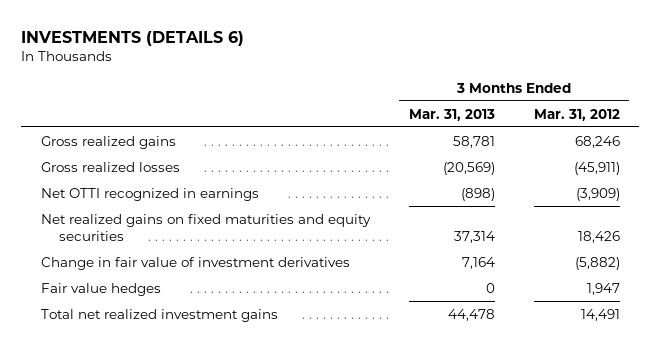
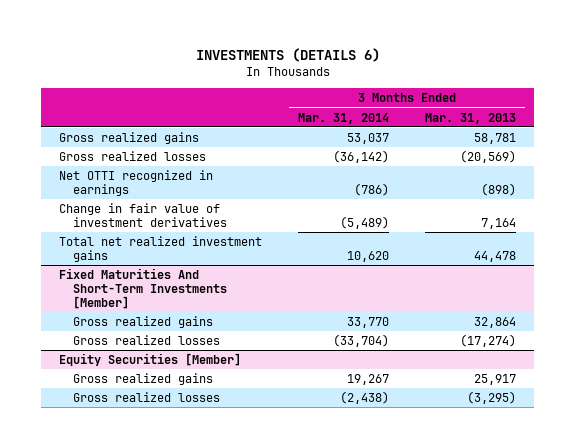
- | 3 Months Ended Mar. 31, 2013 | 3 Months Ended Mar. 31, 2012
+ | 3 Months Ended Mar. 31, 2014 | 3 Months Ended Mar. 31, 2013
- Net realized gains on fixed maturities and equity securities | 37,314 | 18,426
- Fair value hedges | 0 | 1,947
+ Fixed Maturities And Short-Term Investments [Member]
+ Gross realized gains | 33,770 | 32,864
+ Gross realized losses | (33,704) | (17,274)
+ Equity Securities [Member]
+ Gross realized gains | 19,267 | 25,917
+ Gross realized losses | (2,438) | (3,295)

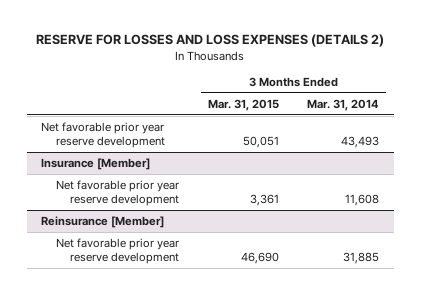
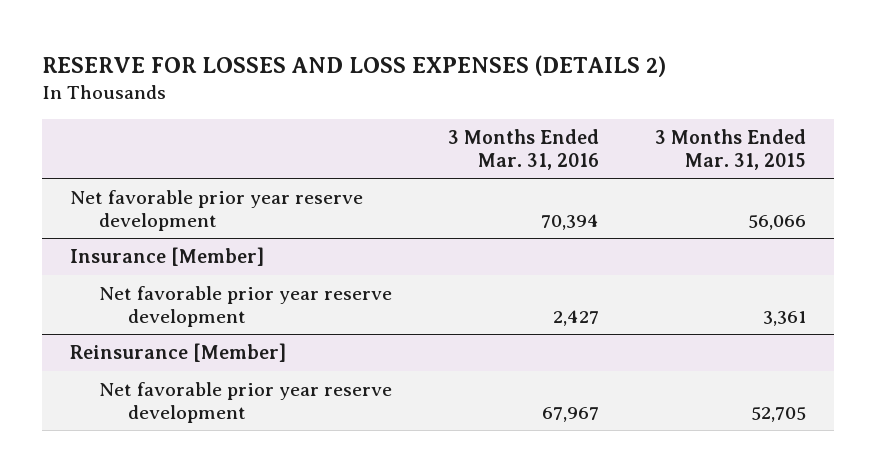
- | 3 Months Ended Mar. 31, 2015 | 3 Months Ended Mar. 31, 2014
+ | 3 Months Ended Mar. 31, 2016 | 3 Months Ended Mar. 31, 2015
- Net favorable prior year reserve development | 50,051 | 43,493
+ Net favorable prior year reserve development | 70,394 | 56,066
@ Reinsurance [Member]
- Net favorable prior year reserve development | 46,690 | 31,885
+ Net favorable prior year reserve development | 67,967 | 52,705

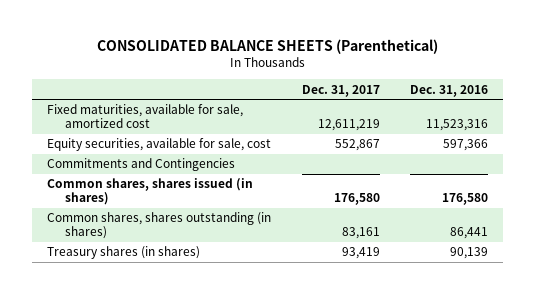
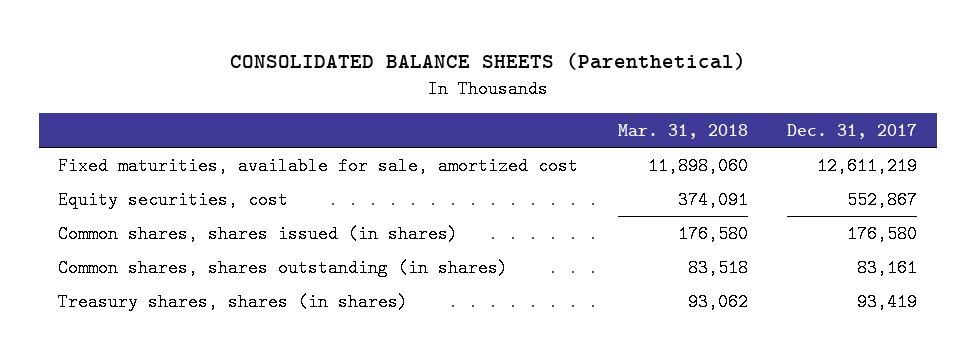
- | Dec. 31, 2017 | Dec. 31, 2016
+ | Mar. 31, 2018 | Dec. 31, 2017
- Equity securities, available for sale, cost | 552,867 | 597,366
- Commitments and Contingencies
+ Equity securities, cost | 374,091 | 552,867
- Treasury shares (in shares) | 93,419 | 90,139
+ Treasury shares, shares (in shares) | 93,062 | 93,419

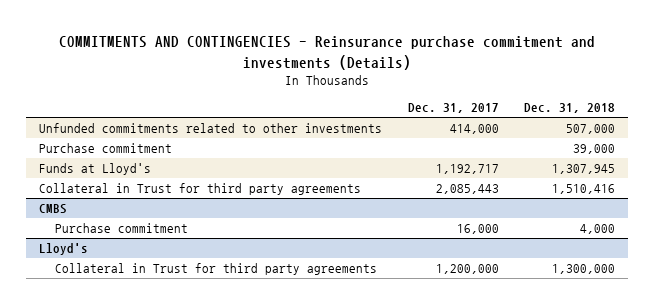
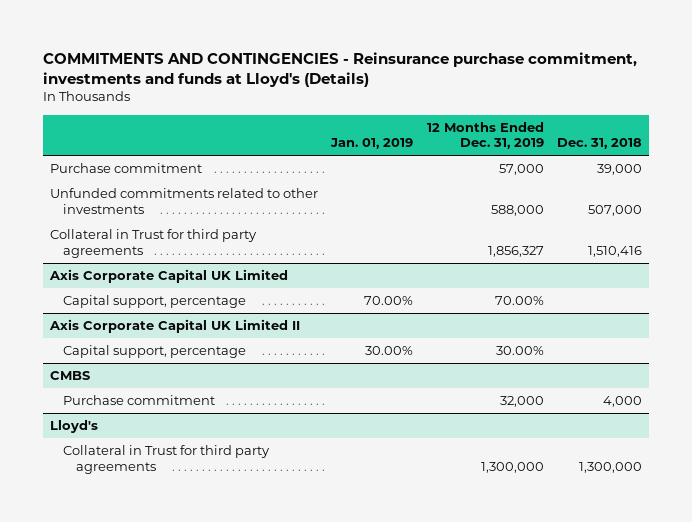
- COMMITMENTS AND CONTINGENCIES - Reinsurance purchase commitment and investments (Details)
+ COMMITMENTS AND CONTINGENCIES - Reinsurance purchase commitment, investments and funds at Lloyd's (Details)
- | Dec. 31, 2017 | Dec. 31, 2018
+ | Jan. 01, 2019 | 12 Months Ended Dec. 31, 2019 | Dec. 31, 2018
- Funds at Lloyd's | 1,192,717 | 1,307,945
moved down: Unfunded commitments related to other investments | | 588,000 | 507,000
+ Axis Corporate Capital UK Limited
+ Capital support, percentage | 70.00% | 70.00% |
+ Axis Corporate Capital UK Limited II
+ Capital support, percentage | 30.00% | 30.00% |

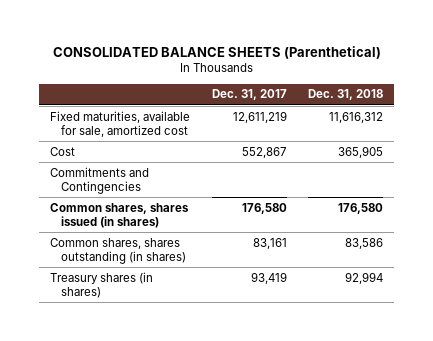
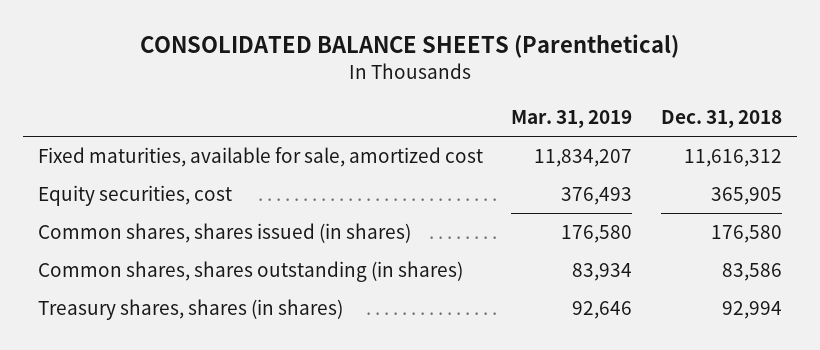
- | Dec. 31, 2017 | Dec. 31, 2018
+ | Mar. 31, 2019 | Dec. 31, 2018
- Cost | 552,867 | 365,905
- Commitments and Contingencies
+ Equity securities, cost | 376,493 | 365,905
- Treasury shares (in shares) | 93,419 | 92,994
+ Treasury shares, shares (in shares) | 92,646 | 92,994

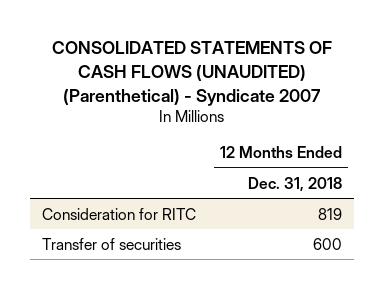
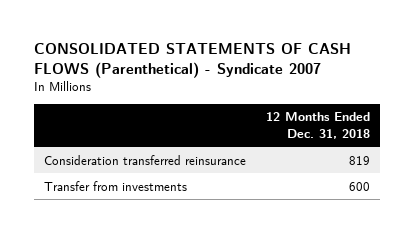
- CONSOLIDATED STATEMENTS OF CASH FLOWS (UNAUDITED) (Parenthetical) - Syndicate 2007
+ CONSOLIDATED STATEMENTS OF CASH FLOWS (Parenthetical) - Syndicate 2007
- Consideration for RITC | 819
- Transfer of securities | 600
+ Consideration transferred reinsurance | 819
+ Transfer from investments | 600

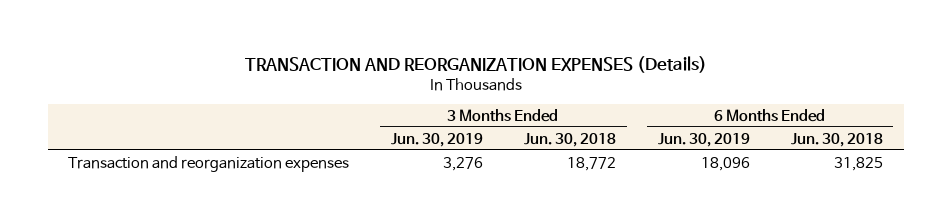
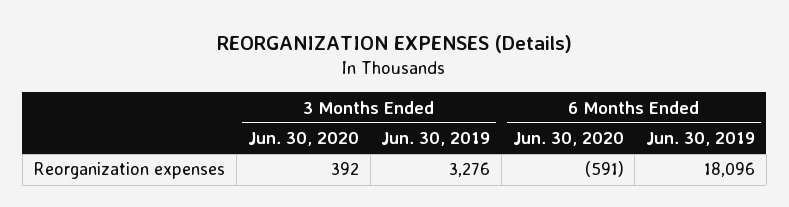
- TRANSACTION AND REORGANIZATION EXPENSES (Details)
+ REORGANIZATION EXPENSES (Details)
- | 3 Months Ended Jun. 30, 2019 | 3 Months Ended Jun. 30, 2018 | 6 Months Ended Jun. 30, 2019 | 6 Months Ended Jun. 30, 2018
+ | 3 Months Ended Jun. 30, 2020 | 3 Months Ended Jun. 30, 2019 | 6 Months Ended Jun. 30, 2020 | 6 Months Ended Jun. 30, 2019
- Transaction and reorganization expenses | 3,276 | 18,772 | 18,096 | 31,825
+ Reorganization expenses | 392 | 3,276 | (591) | 18,096

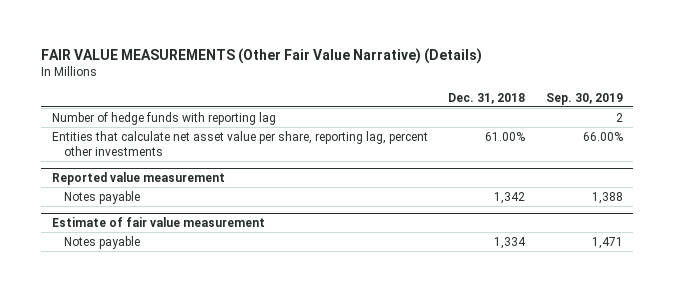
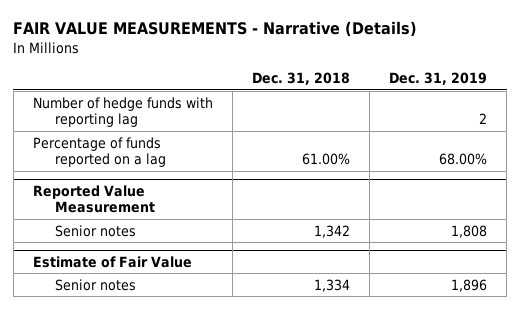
- FAIR VALUE MEASUREMENTS (Other Fair Value Narrative) (Details)
+ FAIR VALUE MEASUREMENTS - Narrative (Details)
- | Dec. 31, 2018 | Sep. 30, 2019
+ | Dec. 31, 2018 | Dec. 31, 2019
- Entities that calculate net asset value per share, reporting lag, percent other investments | 61.00% | 66.00%
- Reported value measurement
- Notes payable | 1,342 | 1,388
- Estimate of fair value measurement
- Notes payable | 1,334 | 1,471
+ Percentage of funds reported on a lag | 61.00% | 68.00%
+ Reported Value Measurement
+ Senior notes | 1,342 | 1,808
+ Estimate of Fair Value
+ Senior notes | 1,334 | 1,896

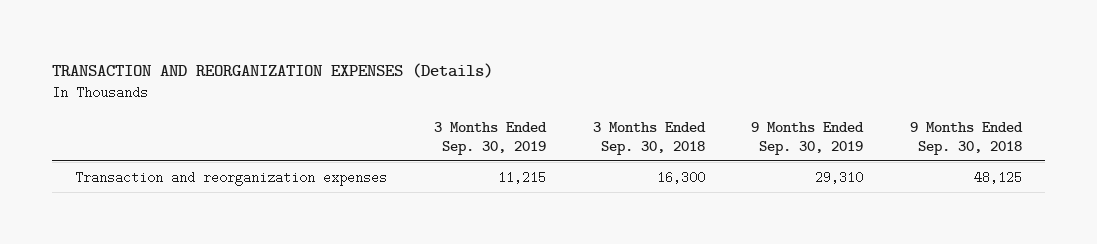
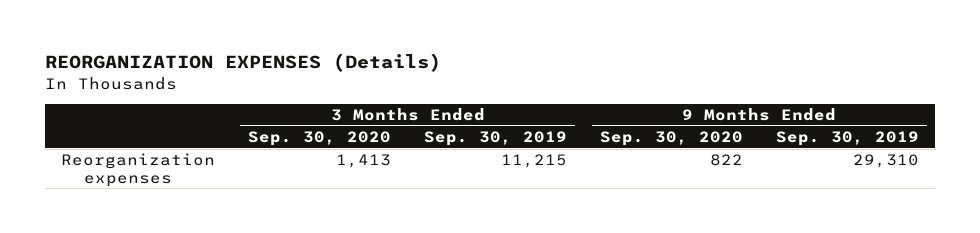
- TRANSACTION AND REORGANIZATION EXPENSES (Details)
+ REORGANIZATION EXPENSES (Details)
- | 3 Months Ended Sep. 30, 2019 | 3 Months Ended Sep. 30, 2018 | 9 Months Ended Sep. 30, 2019 | 9 Months Ended Sep. 30, 2018
+ | 3 Months Ended Sep. 30, 2020 | 3 Months Ended Sep. 30, 2019 | 9 Months Ended Sep. 30, 2020 | 9 Months Ended Sep. 30, 2019
- Transaction and reorganization expenses | 11,215 | 16,300 | 29,310 | 48,125
+ Reorganization expenses | 1,413 | 11,215 | 822 | 29,310

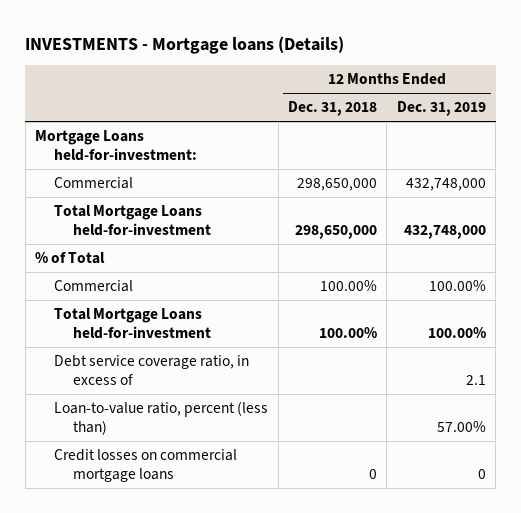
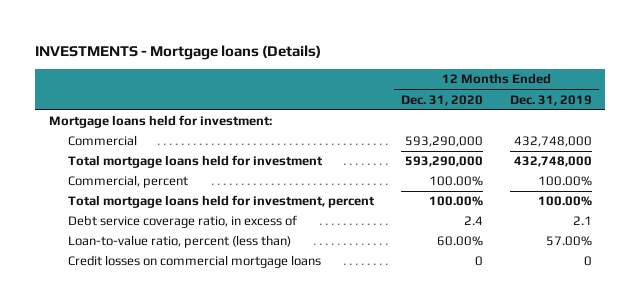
- | 12 Months Ended Dec. 31, 2018 | 12 Months Ended Dec. 31, 2019
+ | 12 Months Ended Dec. 31, 2020 | 12 Months Ended Dec. 31, 2019
- Mortgage Loans held-for-investment:
+ Mortgage loans held for investment:
- Total Mortgage Loans held-for-investment | 298,650,000 | 432,748,000
- % of Total
- Commercial | 100.00% | 100.00%
- Total Mortgage Loans held-for-investment | 100.00% | 100.00%
+ Total mortgage loans held for investment | 593,290,000 | 432,748,000
+ Commercial, percent | 100.00% | 100.00%
+ Total mortgage loans held for investment, percent | 100.00% | 100.00%

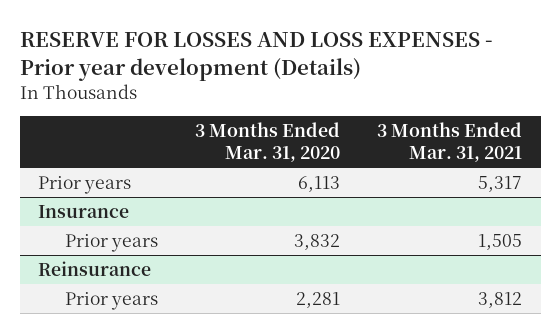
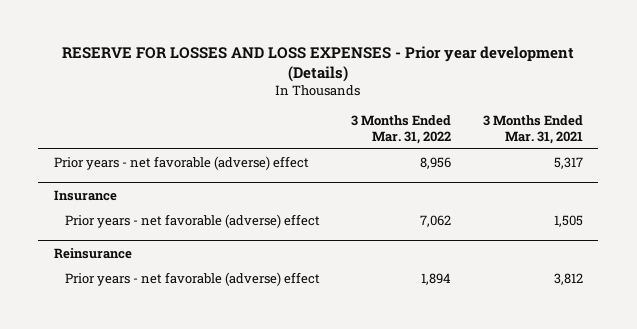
- | 3 Months Ended Mar. 31, 2020 | 3 Months Ended Mar. 31, 2021
+ | 3 Months Ended Mar. 31, 2022 | 3 Months Ended Mar. 31, 2021
- Prior years | 6,113 | 5,317
+ Prior years - net favorable (adverse) effect | 8,956 | 5,317
@ Insurance
- Prior years | 3,832 | 1,505
+ Prior years - net favorable (adverse) effect | 7,062 | 1,505
@ Reinsurance
- Prior years | 2,281 | 3,812
+ Prior years - net favorable (adverse) effect | 1,894 | 3,812

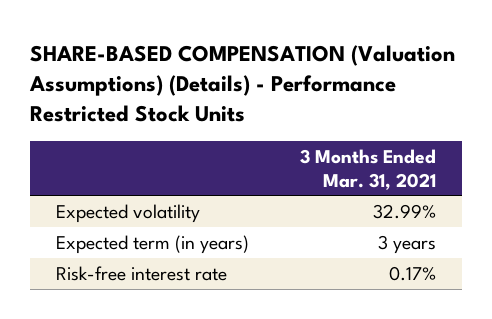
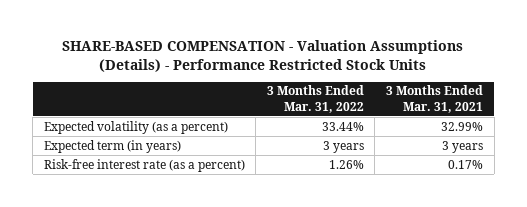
- SHARE-BASED COMPENSATION (Valuation Assumptions) (Details) - Performance Restricted Stock Units
+ SHARE-BASED COMPENSATION - Valuation Assumptions (Details) - Performance Restricted Stock Units
- | 3 Months Ended Mar. 31, 2021
+ | 3 Months Ended Mar. 31, 2022 | 3 Months Ended Mar. 31, 2021
- Expected volatility | 32.99%
+ Expected volatility (as a percent) | 33.44% | 32.99%
- Risk-free interest rate | 0.17%
+ Risk-free interest rate (as a percent) | 1.26% | 0.17%

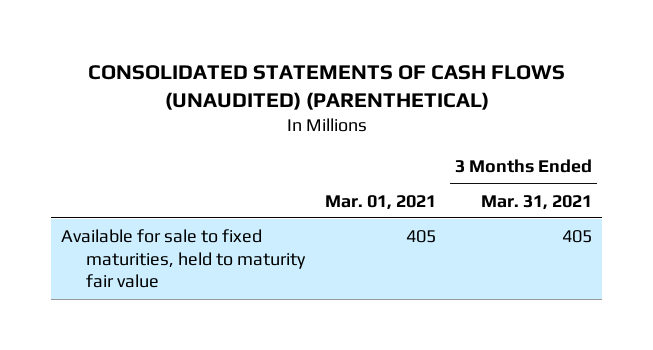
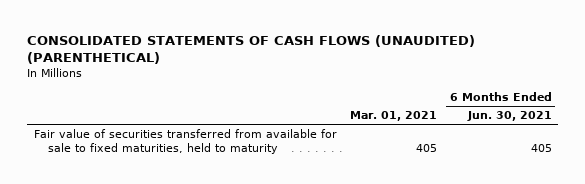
- | Mar. 01, 2021 | 3 Months Ended Mar. 31, 2021
+ | Mar. 01, 2021 | 6 Months Ended Jun. 30, 2021
- Available for sale to fixed maturities, held to maturity fair value | 405 | 405
+ Fair value of securities transferred from available for sale to fixed maturities, held to maturity | 405 | 405

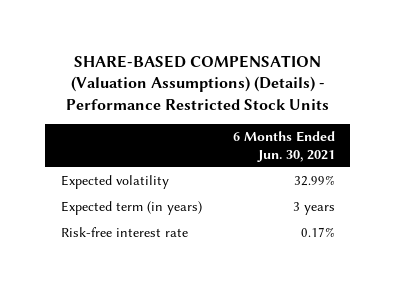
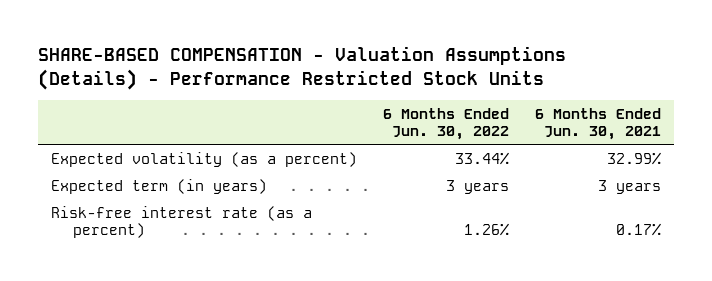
- SHARE-BASED COMPENSATION (Valuation Assumptions) (Details) - Performance Restricted Stock Units
+ SHARE-BASED COMPENSATION - Valuation Assumptions (Details) - Performance Restricted Stock Units
- | 6 Months Ended Jun. 30, 2021
+ | 6 Months Ended Jun. 30, 2022 | 6 Months Ended Jun. 30, 2021
- Expected volatility | 32.99%
+ Expected volatility (as a percent) | 33.44% | 32.99%
- Risk-free interest rate | 0.17%
+ Risk-free interest rate (as a percent) | 1.26% | 0.17%

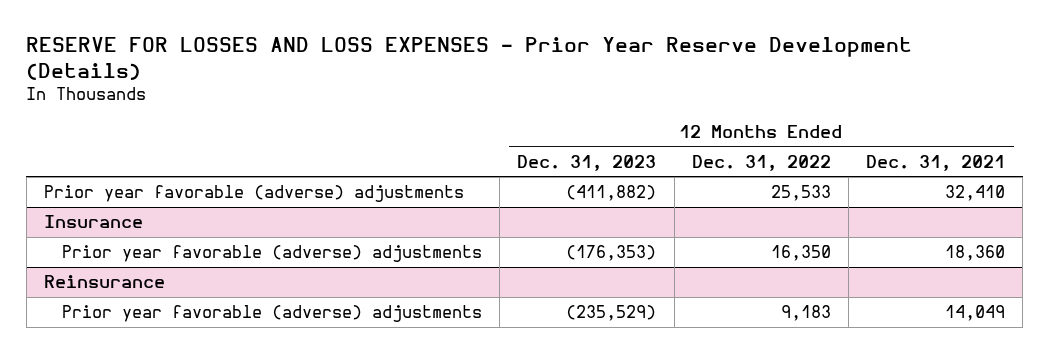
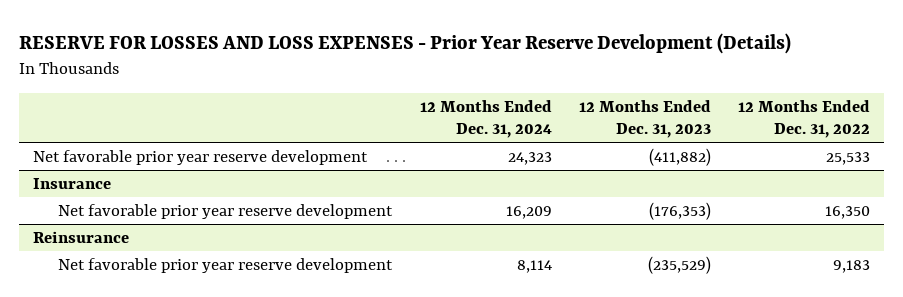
- | 12 Months Ended Dec. 31, 2023 | 12 Months Ended Dec. 31, 2022 | 12 Months Ended Dec. 31, 2021
+ | 12 Months Ended Dec. 31, 2024 | 12 Months Ended Dec. 31, 2023 | 12 Months Ended Dec. 31, 2022
- Prior year favorable (adverse) adjustments | (411,882) | 25,533 | 32,410
+ Net favorable prior year reserve development | 24,323 | (411,882) | 25,533
@ Insurance
- Prior year favorable (adverse) adjustments | (176,353) | 16,350 | 18,360
+ Net favorable prior year reserve development | 16,209 | (176,353) | 16,350
@ Reinsurance
- Prior year favorable (adverse) adjustments | (235,529) | 9,183 | 14,049
+ Net favorable prior year reserve development | 8,114 | (235,529) | 9,183

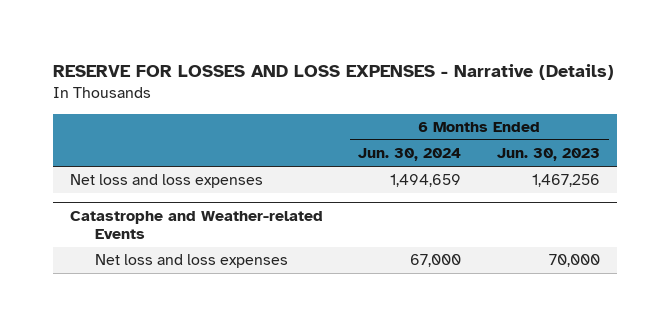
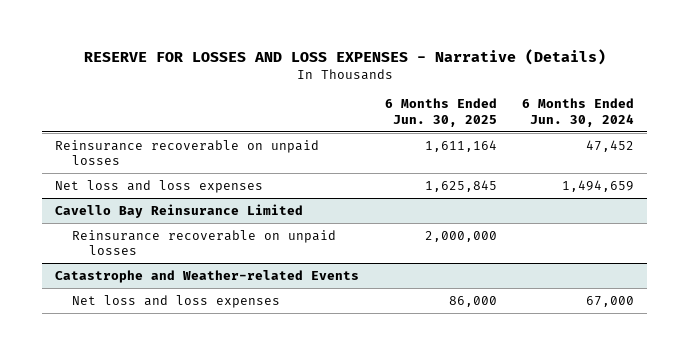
- | 6 Months Ended Jun. 30, 2024 | 6 Months Ended Jun. 30, 2023
+ | 6 Months Ended Jun. 30, 2025 | 6 Months Ended Jun. 30, 2024
+ Reinsurance recoverable on unpaid losses | 1,611,164 | 47,452
+ Cavello Bay Reinsurance Limited
+ Reinsurance recoverable on unpaid losses | 2,000,000 |

